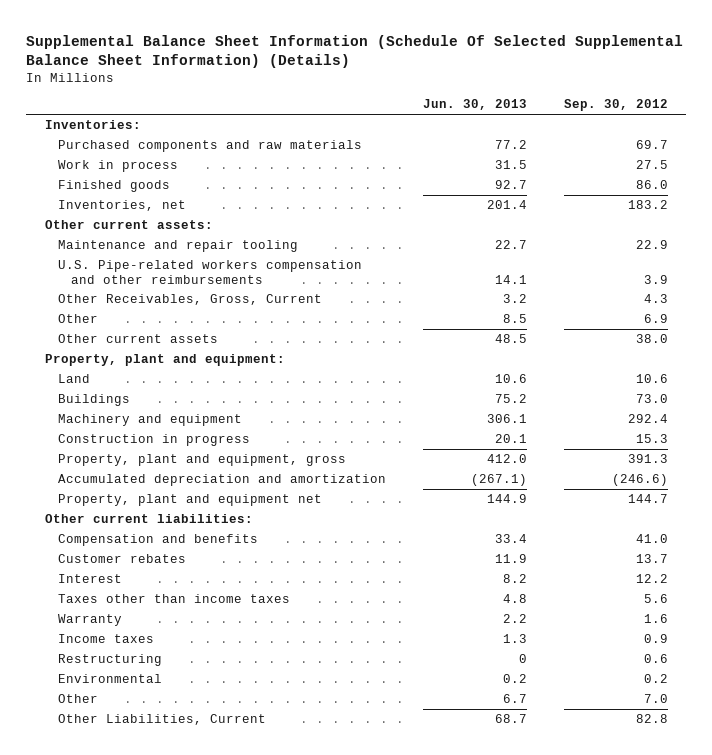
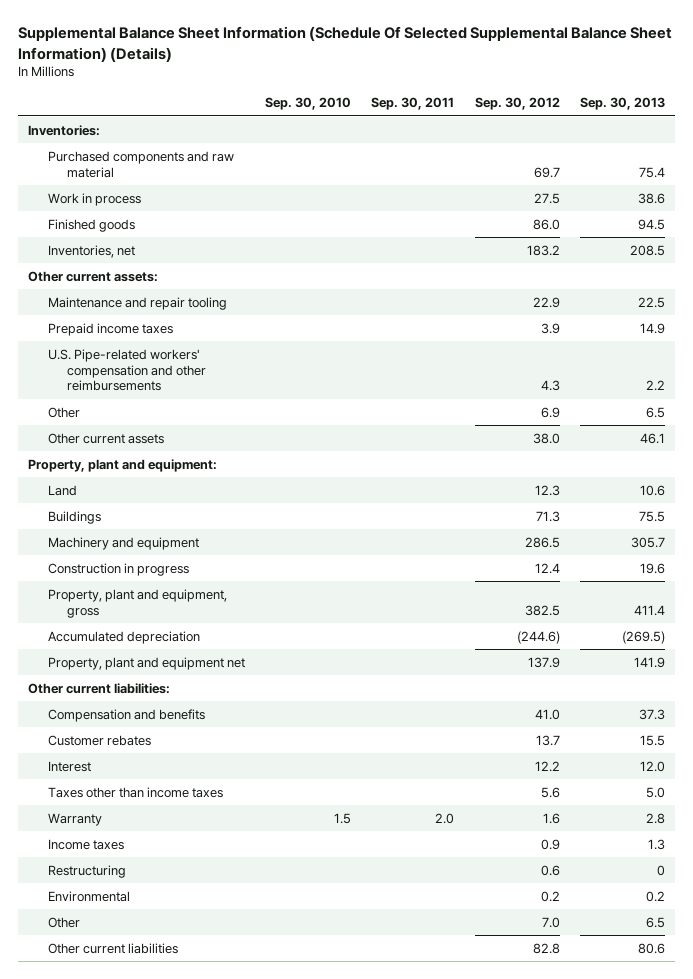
- | Jun. 30, 2013 | Sep. 30, 2012
+ | Sep. 30, 2010 | Sep. 30, 2011 | Sep. 30, 2012 | Sep. 30, 2013
- Purchased components and raw materials | 77.2 | 69.7
+ Purchased components and raw material | | | 69.7 | 75.4
- U.S. Pipe-related workers compensation and other reimbursements | 14.1 | 3.9
- Other Receivables, Gross, Current | 3.2 | 4.3
+ Prepaid income taxes | | | 3.9 | 14.9
+ U.S. Pipe-related workers' compensation and other reimbursements | | | 4.3 | 2.2
- Land | 10.6 | 10.6
- Buildings | 75.2 | 73.0
- Machinery and equipment | 306.1 | 292.4
- Construction in progress | 20.1 | 15.3
- Property, plant and equipment, gross | 412.0 | 391.3
- Accumulated depreciation and amortization | (267.1) | (246.6)
- Property, plant and equipment net | 144.9 | 144.7
+ Land | | | 12.3 | 10.6
+ Buildings | | | 71.3 | 75.5
+ Machinery and equipment | | | 286.5 | 305.7
+ Construction in progress | | | 12.4 | 19.6
+ Property, plant and equipment, gross | | | 382.5 | 411.4
+ Accumulated depreciation | | | (244.6) | (269.5)
+ Property, plant and equipment net | | | 137.9 | 141.9
- Other Liabilities, Current | 68.7 | 82.8
+ Other current liabilities | | | 82.8 | 80.6

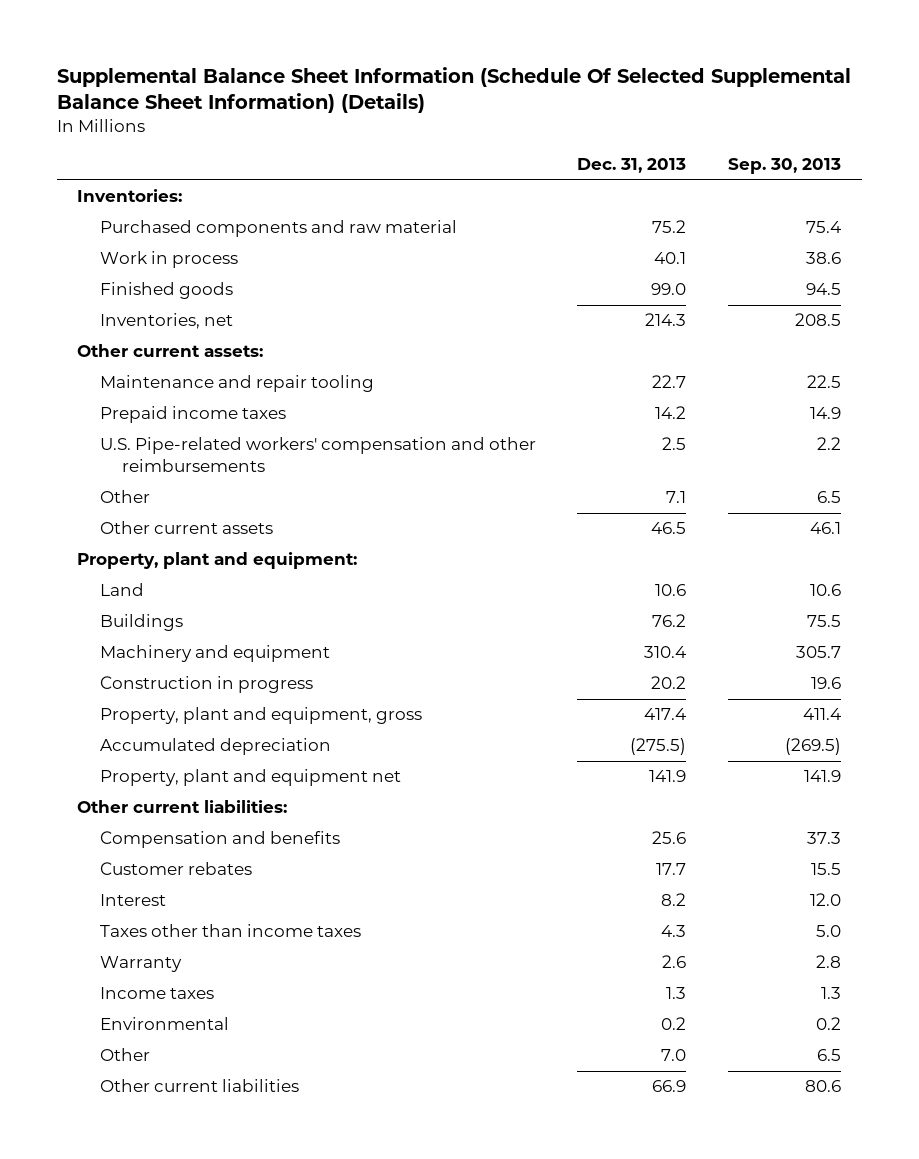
- | Sep. 30, 2010 | Sep. 30, 2011 | Sep. 30, 2012 | Sep. 30, 2013
+ | Dec. 31, 2013 | Sep. 30, 2013
- Restructuring | | | 0.6 | 0

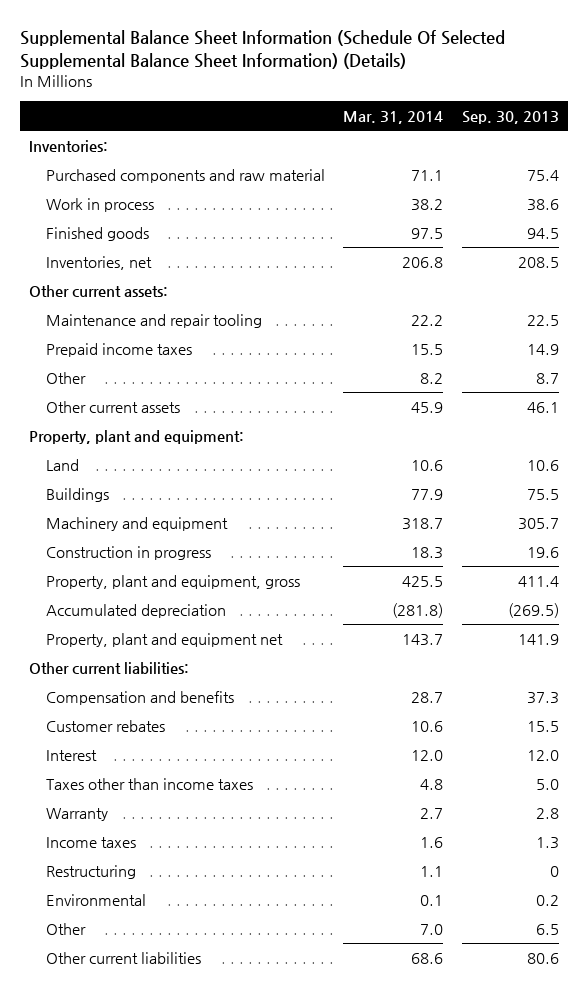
- | Dec. 31, 2013 | Sep. 30, 2013
+ | Mar. 31, 2014 | Sep. 30, 2013
- U.S. Pipe-related workers' compensation and other reimbursements | 2.5 | 2.2
- Other | 7.1 | 6.5
+ Other | 8.2 | 8.7
+ Restructuring | 1.1 | 0

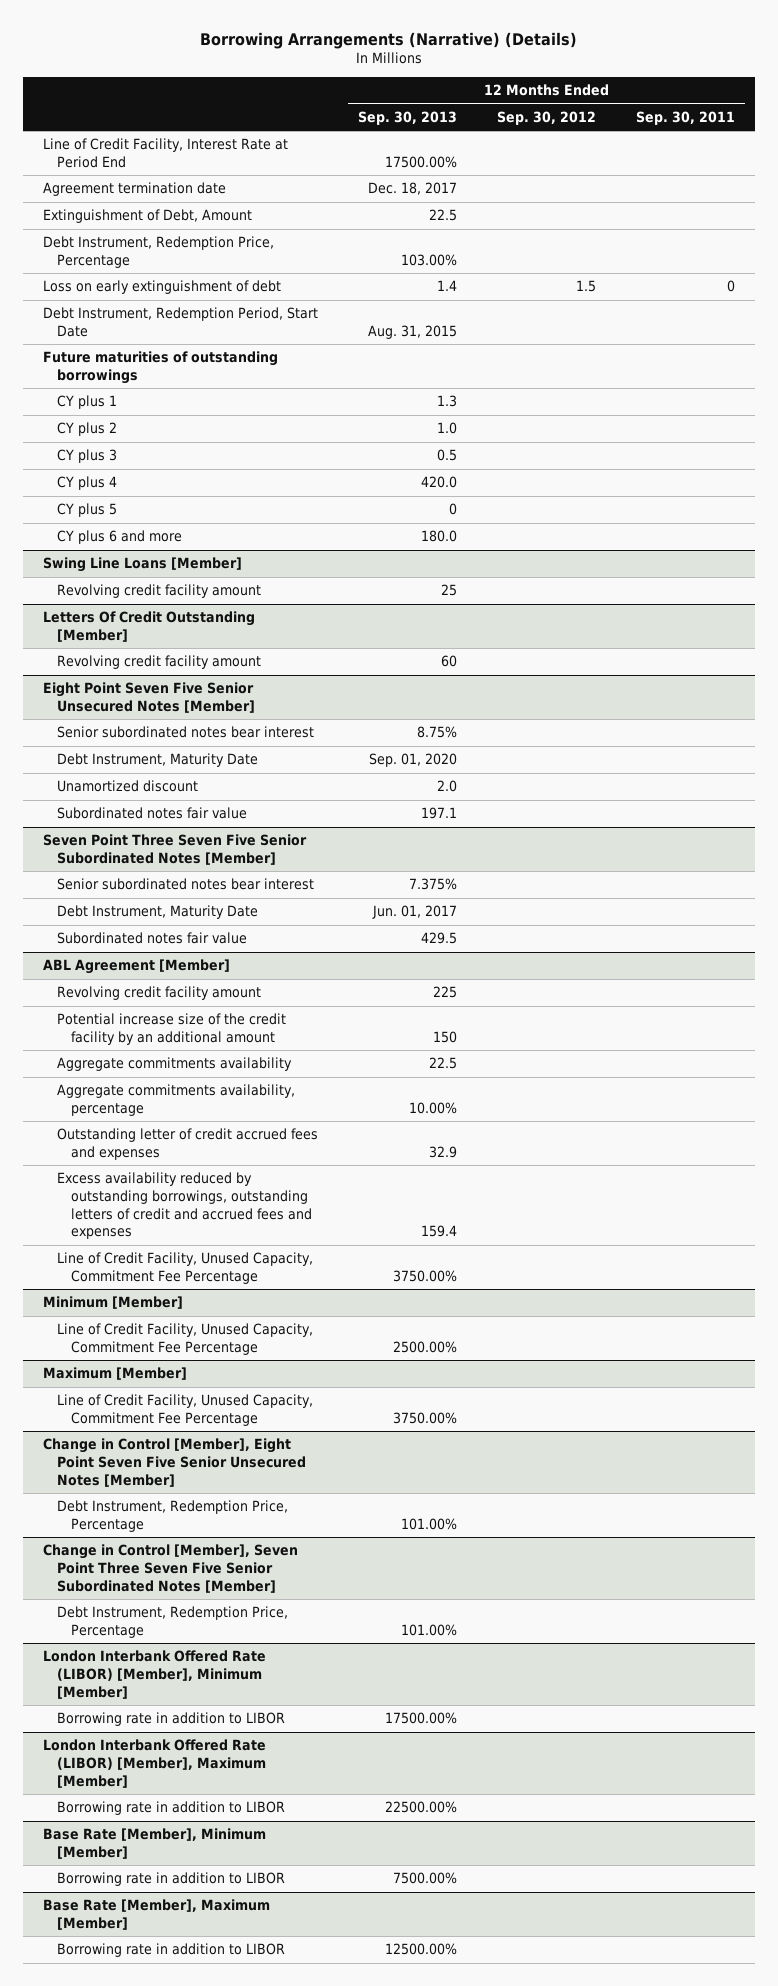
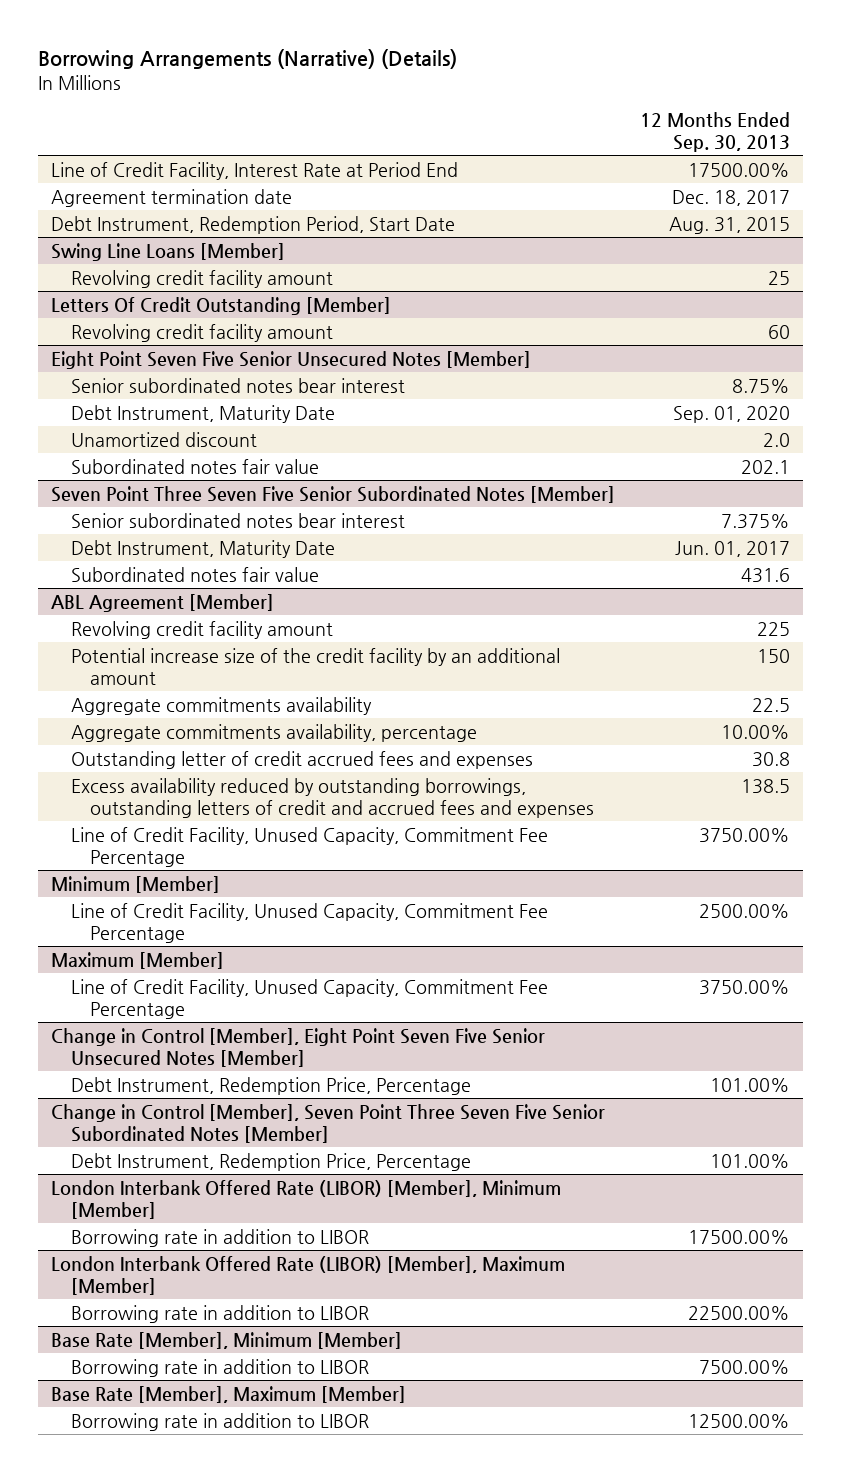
- | 12 Months Ended Sep. 30, 2013 | 12 Months Ended Sep. 30, 2012 | 12 Months Ended Sep. 30, 2011
+ | 12 Months Ended Sep. 30, 2013
- Extinguishment of Debt, Amount | 22.5 | |
- Debt Instrument, Redemption Price, Percentage | 103.00% | |
- Loss on early extinguishment of debt | 1.4 | 1.5 | 0
- Future maturities of outstanding borrowings
- CY plus 1 | 1.3 | |
- CY plus 2 | 1.0 | |
- CY plus 3 | 0.5 | |
- CY plus 4 | 420.0 | |
- CY plus 5 | 0 | |
- CY plus 6 and more | 180.0 | |
@ Eight Point Seven Five Senior Unsecured Notes [Member]
- Subordinated notes fair value | 197.1 | |
+ Subordinated notes fair value | 202.1
@ Seven Point Three Seven Five Senior Subordinated Notes [Member]
- Subordinated notes fair value | 429.5 | |
+ Subordinated notes fair value | 431.6
@ ABL Agreement [Member]
- Outstanding letter of credit accrued fees and expenses | 32.9 | |
- Excess availability reduced by outstanding borrowings, outstanding letters of credit and accrued fees and expenses | 159.4 | |
+ Outstanding letter of credit accrued fees and expenses | 30.8
+ Excess availability reduced by outstanding borrowings, outstanding letters of credit and accrued fees and expenses | 138.5

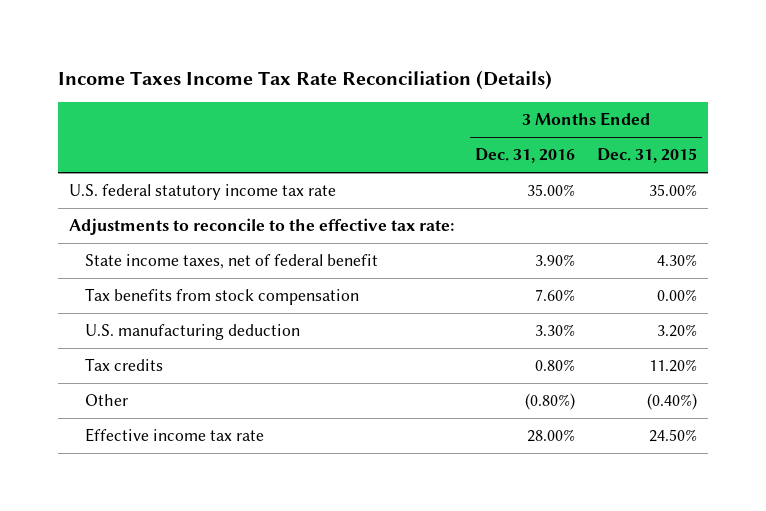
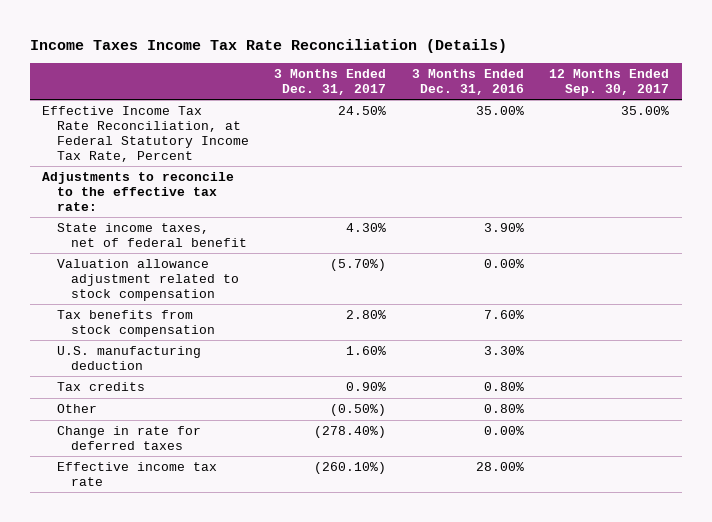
- | 3 Months Ended Dec. 31, 2016 | 3 Months Ended Dec. 31, 2015
+ | 3 Months Ended Dec. 31, 2017 | 3 Months Ended Dec. 31, 2016 | 12 Months Ended Sep. 30, 2017
- U.S. federal statutory income tax rate | 35.00% | 35.00%
+ Effective Income Tax Rate Reconciliation, at Federal Statutory Income Tax Rate, Percent | 24.50% | 35.00% | 35.00%
+ Valuation allowance adjustment related to stock compensation | (5.70%) | 0.00% |
- Other | (0.80%) | (0.40%)
+ Other | (0.50%) | 0.80% |
+ Change in rate for deferred taxes | (278.40%) | 0.00% |

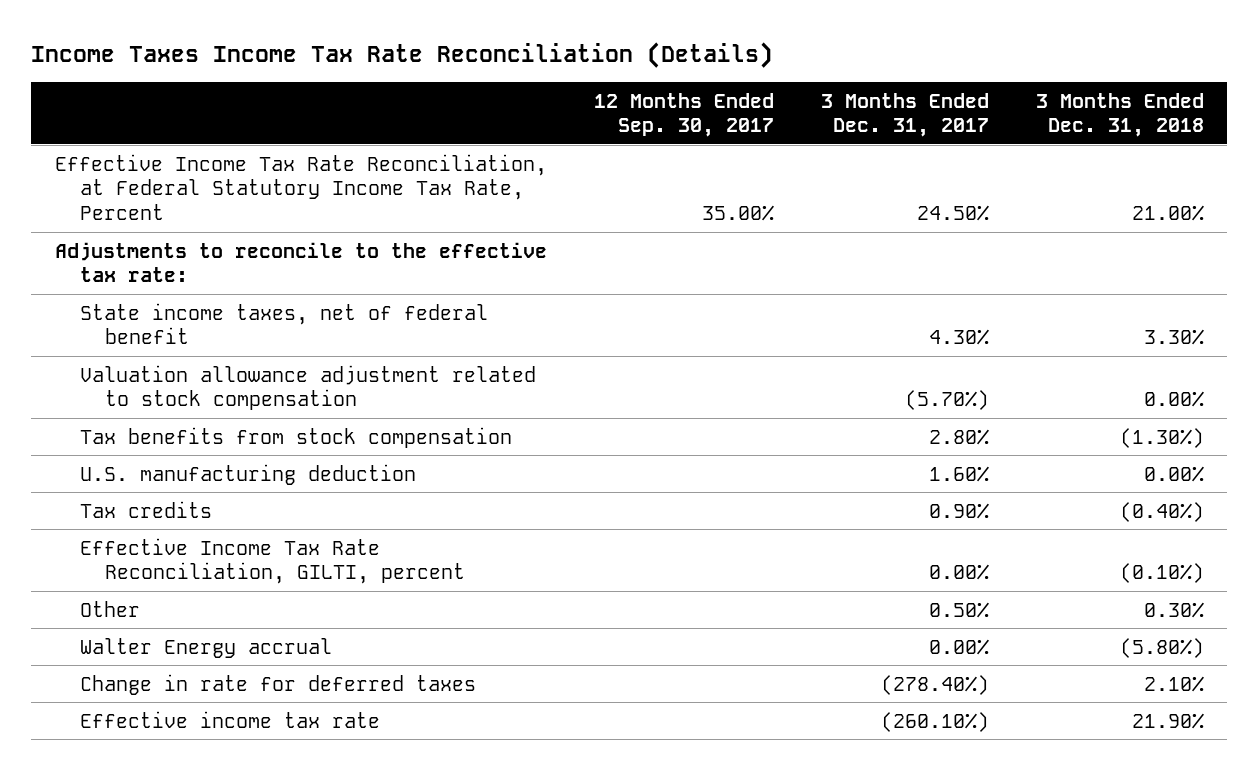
- | 3 Months Ended Dec. 31, 2017 | 3 Months Ended Dec. 31, 2016 | 12 Months Ended Sep. 30, 2017
+ | 12 Months Ended Sep. 30, 2017 | 3 Months Ended Dec. 31, 2017 | 3 Months Ended Dec. 31, 2018
- Other | (0.50%) | 0.80% |
+ Effective Income Tax Rate Reconciliation, GILTI, percent | | 0.00% | (0.10%)
+ Other | | 0.50% | 0.30%
+ Walter Energy accrual | | 0.00% | (5.80%)

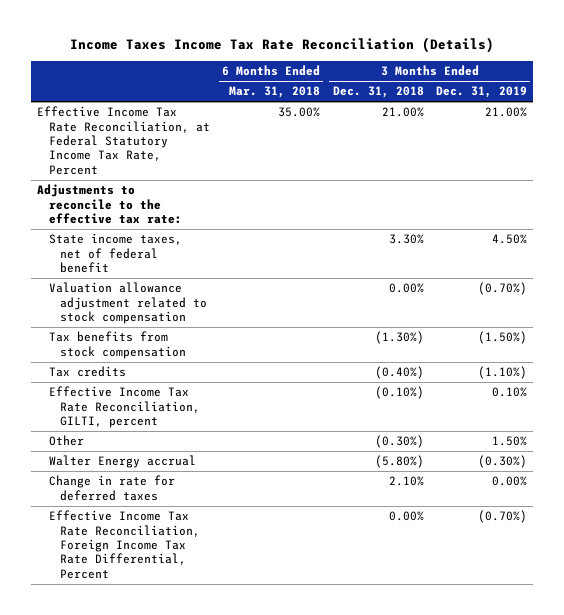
- | 12 Months Ended Sep. 30, 2017 | 3 Months Ended Dec. 31, 2017 | 3 Months Ended Dec. 31, 2018
+ | 6 Months Ended Mar. 31, 2018 | 3 Months Ended Dec. 31, 2018 | 3 Months Ended Dec. 31, 2019
- U.S. manufacturing deduction | | 1.60% | 0.00%
- Other | | 0.50% | 0.30%
+ Other | | (0.30%) | 1.50%
- Effective income tax rate | | (260.10%) | 21.90%
+ Effective Income Tax Rate Reconciliation, Foreign Income Tax Rate Differential, Percent | | 0.00% | (0.70%)

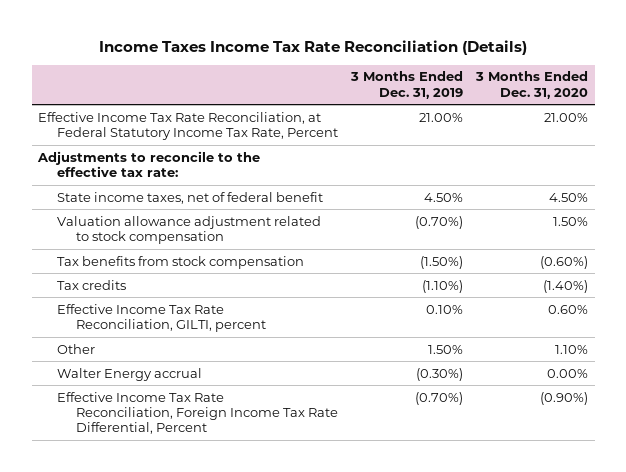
- | 6 Months Ended Mar. 31, 2018 | 3 Months Ended Dec. 31, 2018 | 3 Months Ended Dec. 31, 2019
+ | 3 Months Ended Dec. 31, 2019 | 3 Months Ended Dec. 31, 2020
- Change in rate for deferred taxes | | 2.10% | 0.00%

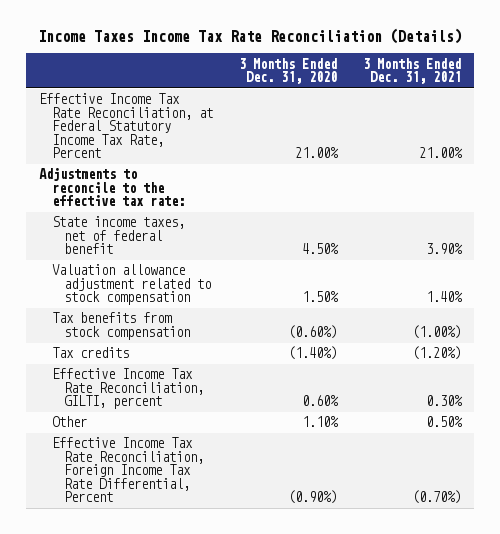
- | 3 Months Ended Dec. 31, 2019 | 3 Months Ended Dec. 31, 2020
+ | 3 Months Ended Dec. 31, 2020 | 3 Months Ended Dec. 31, 2021
- Walter Energy accrual | (0.30%) | 0.00%

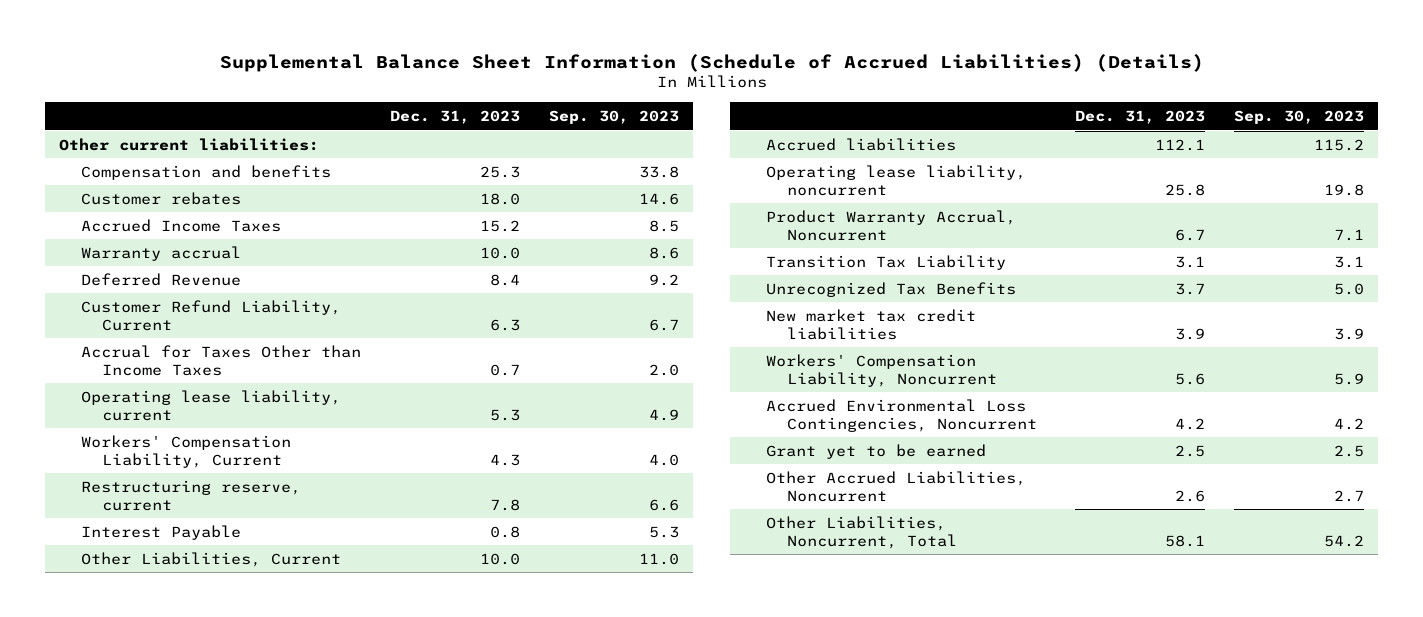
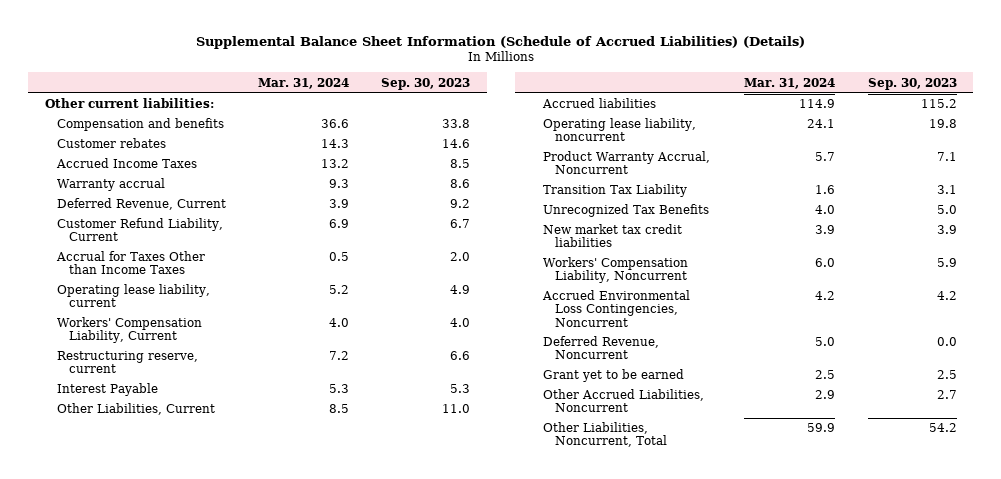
- | Dec. 31, 2023 | Sep. 30, 2023
+ | Mar. 31, 2024 | Sep. 30, 2023
- Deferred Revenue | 8.4 | 9.2
+ Deferred Revenue, Current | 3.9 | 9.2
+ Deferred Revenue, Noncurrent | 5.0 | 0.0

